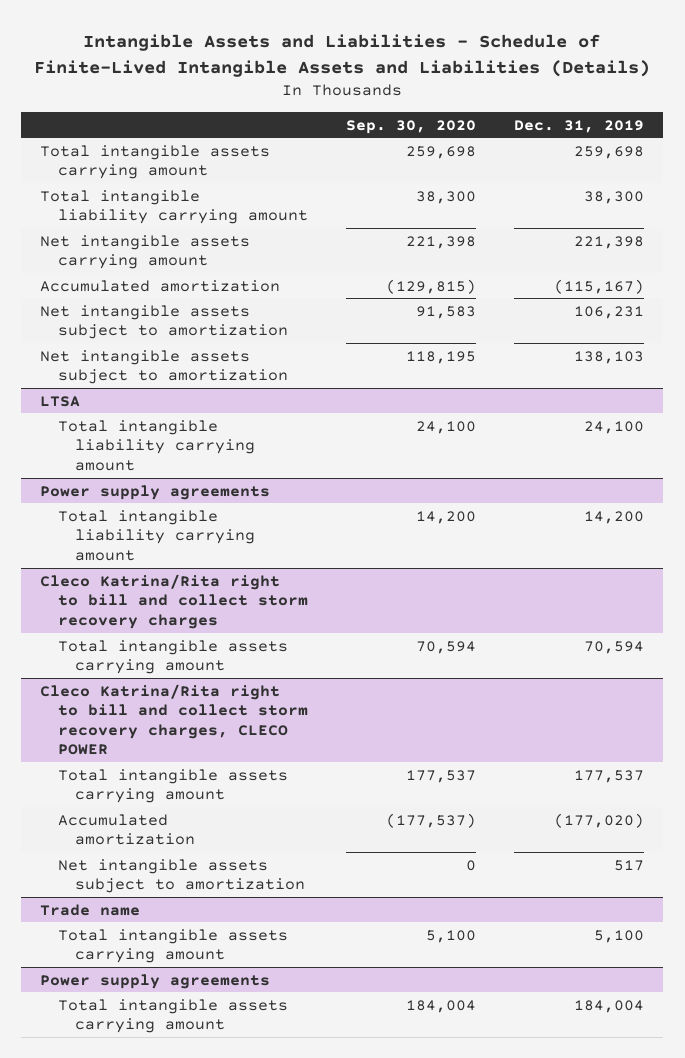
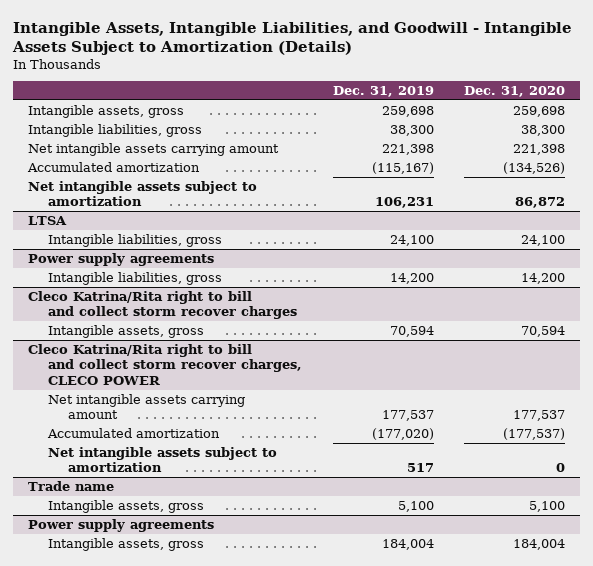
- Intangible Assets and Liabilities - Schedule of Finite-Lived Intangible Assets and Liabilities (Details)
+ Intangible Assets, Intangible Liabilities, and Goodwill - Intangible Assets Subject to Amortization (Details)
- | Sep. 30, 2020 | Dec. 31, 2019
+ | Dec. 31, 2019 | Dec. 31, 2020
- Total intangible assets carrying amount | 259,698 | 259,698
- Total intangible liability carrying amount | 38,300 | 38,300
+ Intangible assets, gross | 259,698 | 259,698
+ Intangible liabilities, gross | 38,300 | 38,300
- Net intangible assets subject to amortization | 118,195 | 138,103
@ LTSA
- Total intangible liability carrying amount | 24,100 | 24,100
+ Intangible liabilities, gross | 24,100 | 24,100
@ Power supply agreements
- Total intangible liability carrying amount | 14,200 | 14,200
- Cleco Katrina/Rita right to bill and collect storm recovery charges
- Total intangible assets carrying amount | 70,594 | 70,594
- Cleco Katrina/Rita right to bill and collect storm recovery charges, CLECO POWER
- Total intangible assets carrying amount | 177,537 | 177,537
@ Power supply agreements
+ Intangible liabilities, gross | 14,200 | 14,200
+ Cleco Katrina/Rita right to bill and collect storm recover charges
+ Intangible assets, gross | 70,594 | 70,594
+ Cleco Katrina/Rita right to bill and collect storm recover charges, CLECO POWER
+ Net intangible assets carrying amount | 177,537 | 177,537
@ Trade name
- Total intangible assets carrying amount | 5,100 | 5,100
+ Intangible assets, gross | 5,100 | 5,100
@ Power supply agreements
- Total intangible assets carrying amount | 184,004 | 184,004
+ Intangible assets, gross | 184,004 | 184,004

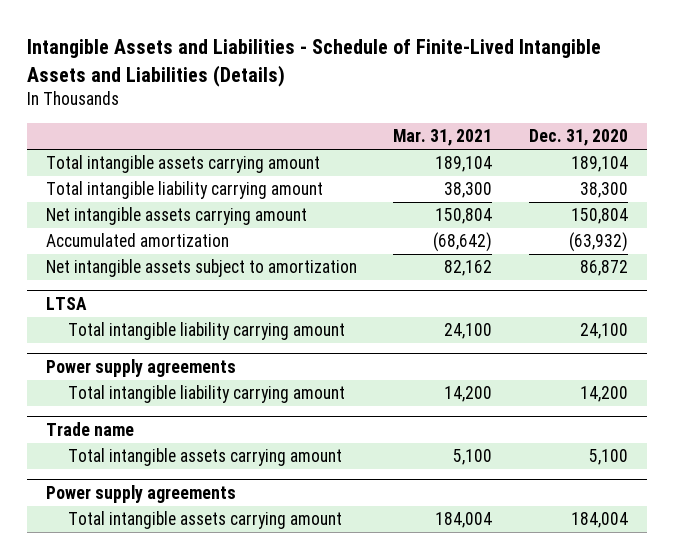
- Intangible Assets, Intangible Liabilities, and Goodwill - Intangible Assets Subject to Amortization (Details)
+ Intangible Assets and Liabilities - Schedule of Finite-Lived Intangible Assets and Liabilities (Details)
- | Dec. 31, 2019 | Dec. 31, 2020
+ | Mar. 31, 2021 | Dec. 31, 2020
- Intangible assets, gross | 259,698 | 259,698
- Intangible liabilities, gross | 38,300 | 38,300
- Net intangible assets carrying amount | 221,398 | 221,398
- Accumulated amortization | (115,167) | (134,526)
+ Total intangible assets carrying amount | 189,104 | 189,104
+ Total intangible liability carrying amount | 38,300 | 38,300
+ Net intangible assets carrying amount | 150,804 | 150,804
+ Accumulated amortization | (68,642) | (63,932)
@ LTSA
- Intangible liabilities, gross | 24,100 | 24,100
+ Total intangible liability carrying amount | 24,100 | 24,100
@ Power supply agreements
- Intangible liabilities, gross | 14,200 | 14,200
- Cleco Katrina/Rita right to bill and collect storm recover charges
- Intangible assets, gross | 70,594 | 70,594
- Cleco Katrina/Rita right to bill and collect storm recover charges, CLECO POWER
- Net intangible assets carrying amount | 177,537 | 177,537
- Accumulated amortization | (177,020) | (177,537)
- Net intangible assets subject to amortization | 517 | 0
@ Power supply agreements
+ Total intangible liability carrying amount | 14,200 | 14,200
@ Trade name
- Intangible assets, gross | 5,100 | 5,100
+ Total intangible assets carrying amount | 5,100 | 5,100
@ Power supply agreements
- Intangible assets, gross | 184,004 | 184,004
+ Total intangible assets carrying amount | 184,004 | 184,004

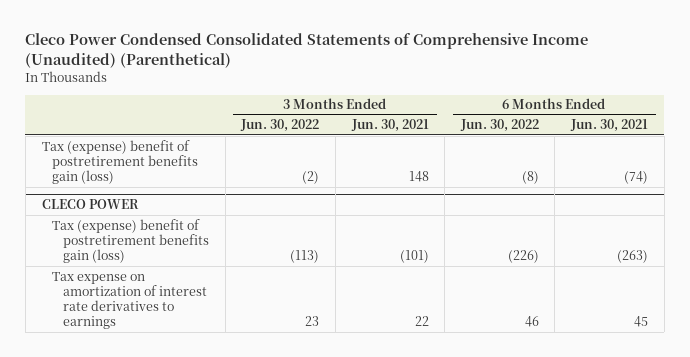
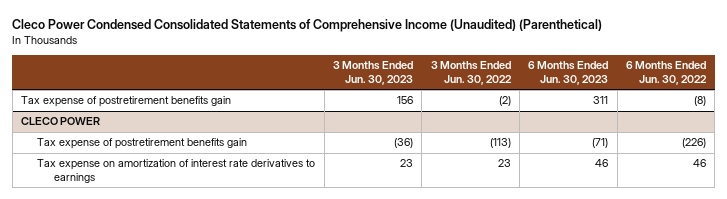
- | 3 Months Ended Jun. 30, 2022 | 3 Months Ended Jun. 30, 2021 | 6 Months Ended Jun. 30, 2022 | 6 Months Ended Jun. 30, 2021
+ | 3 Months Ended Jun. 30, 2023 | 3 Months Ended Jun. 30, 2022 | 6 Months Ended Jun. 30, 2023 | 6 Months Ended Jun. 30, 2022
- Tax (expense) benefit of postretirement benefits gain (loss) | (2) | 148 | (8) | (74)
+ Tax expense of postretirement benefits gain | 156 | (2) | 311 | (8)
@ CLECO POWER
- Tax (expense) benefit of postretirement benefits gain (loss) | (113) | (101) | (226) | (263)
+ Tax expense of postretirement benefits gain | (36) | (113) | (71) | (226)

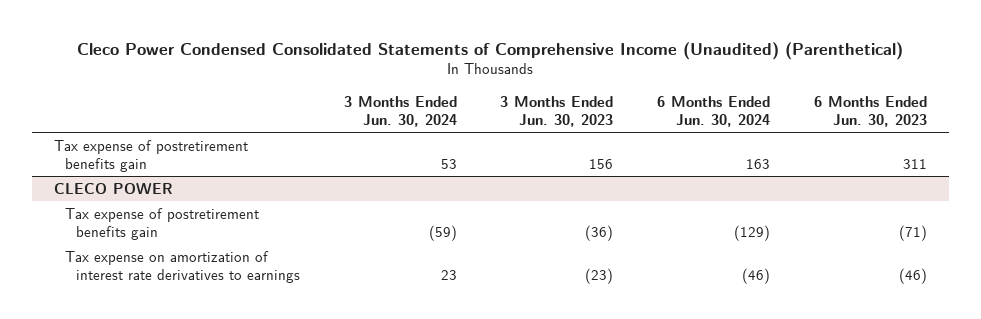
- | 3 Months Ended Jun. 30, 2023 | 3 Months Ended Jun. 30, 2022 | 6 Months Ended Jun. 30, 2023 | 6 Months Ended Jun. 30, 2022
+ | 3 Months Ended Jun. 30, 2024 | 3 Months Ended Jun. 30, 2023 | 6 Months Ended Jun. 30, 2024 | 6 Months Ended Jun. 30, 2023
@ CLECO POWER
- Tax expense on amortization of interest rate derivatives to earnings | 23 | 23 | 46 | 46
+ Tax expense on amortization of interest rate derivatives to earnings | 23 | (23) | (46) | (46)

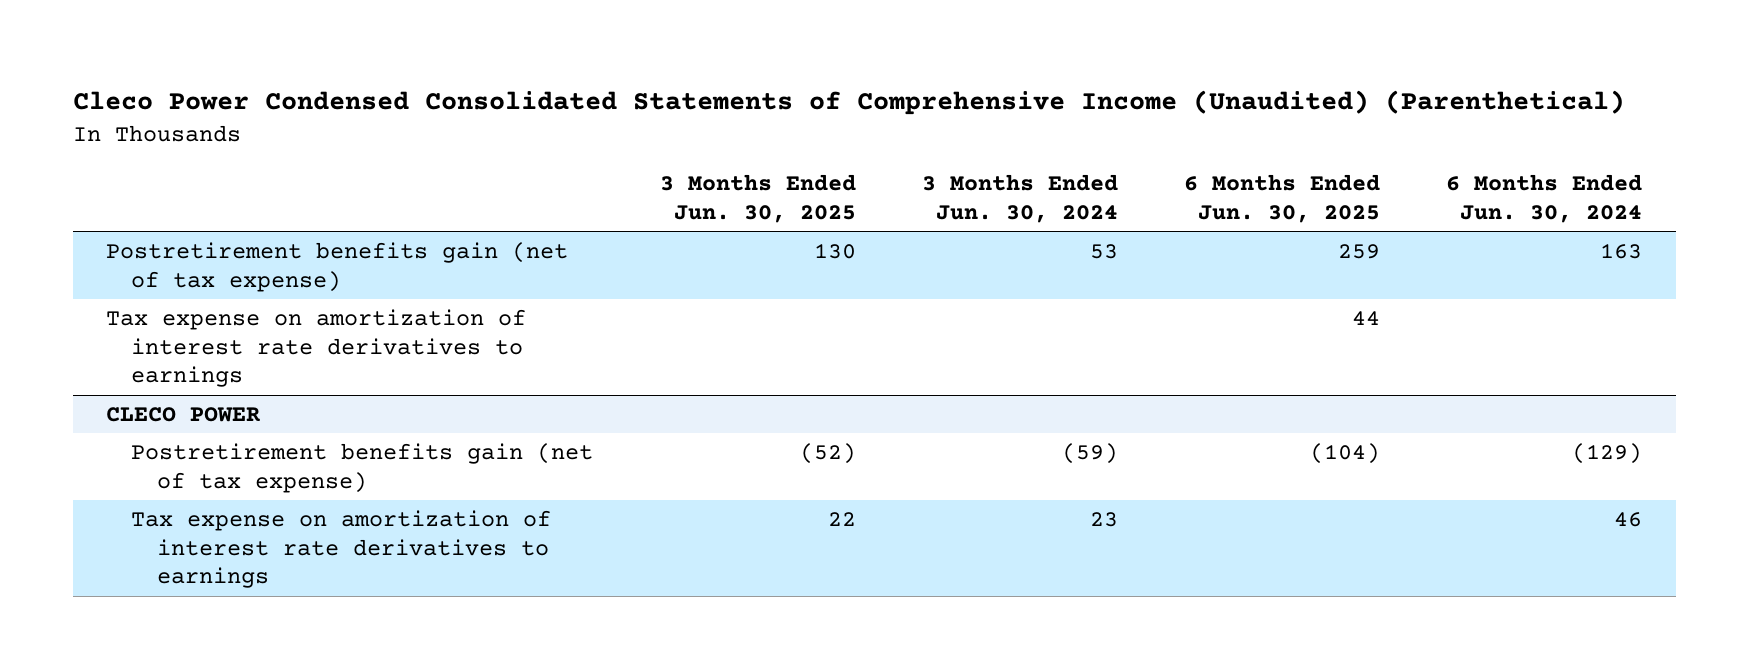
- | 3 Months Ended Jun. 30, 2024 | 3 Months Ended Jun. 30, 2023 | 6 Months Ended Jun. 30, 2024 | 6 Months Ended Jun. 30, 2023
+ | 3 Months Ended Jun. 30, 2025 | 3 Months Ended Jun. 30, 2024 | 6 Months Ended Jun. 30, 2025 | 6 Months Ended Jun. 30, 2024
- Tax expense of postretirement benefits gain | 53 | 156 | 163 | 311
+ Postretirement benefits gain (net of tax expense) | 130 | 53 | 259 | 163
+ Tax expense on amortization of interest rate derivatives to earnings | | | 44 |
@ CLECO POWER
- Tax expense of postretirement benefits gain | (59) | (36) | (129) | (71)
- Tax expense on amortization of interest rate derivatives to earnings | 23 | (23) | (46) | (46)
+ Postretirement benefits gain (net of tax expense) | (52) | (59) | (104) | (129)
+ Tax expense on amortization of interest rate derivatives to earnings | 22 | 23 | | 46

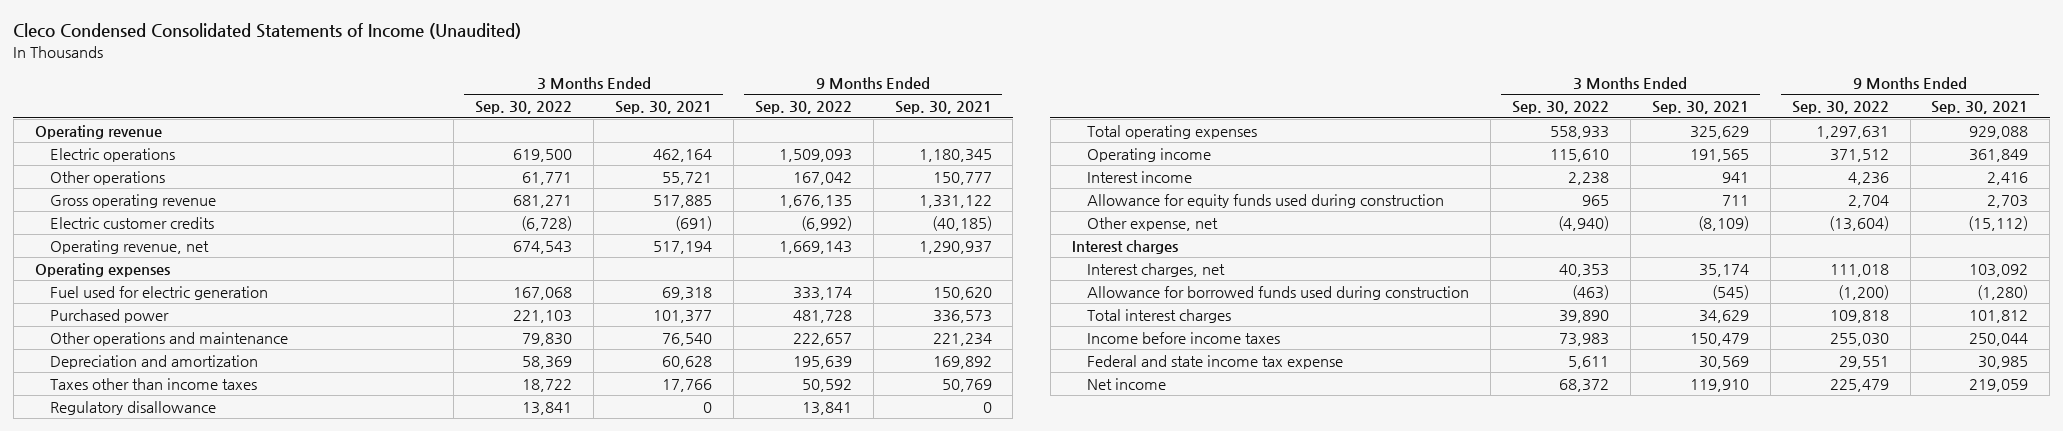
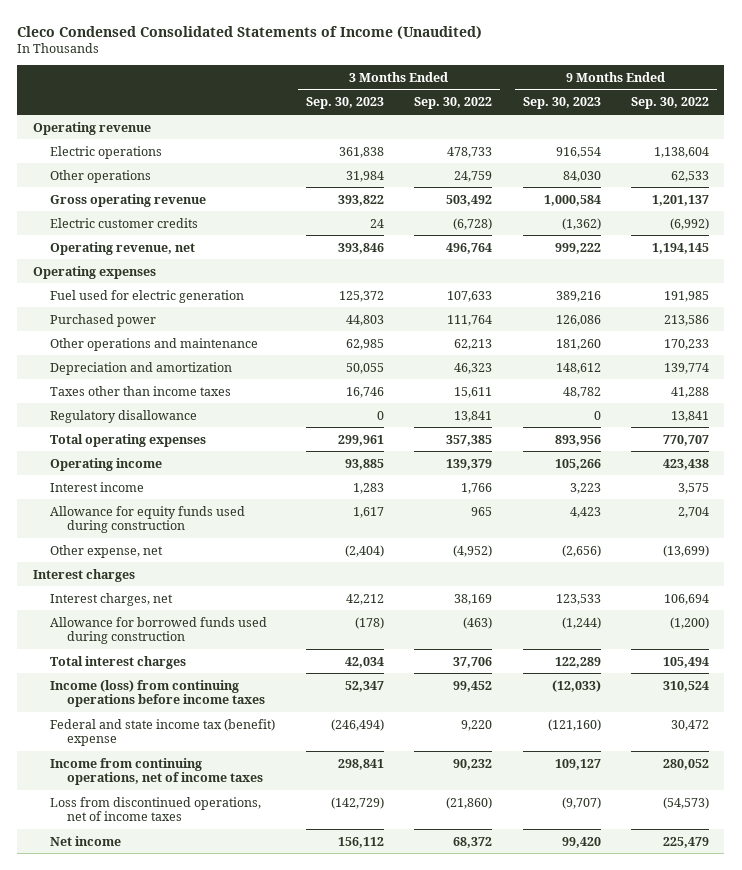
- | 3 Months Ended Sep. 30, 2022 | 3 Months Ended Sep. 30, 2021 | 9 Months Ended Sep. 30, 2022 | 9 Months Ended Sep. 30, 2021
+ | 3 Months Ended Sep. 30, 2023 | 3 Months Ended Sep. 30, 2022 | 9 Months Ended Sep. 30, 2023 | 9 Months Ended Sep. 30, 2022
- Electric operations | 619,500 | 462,164 | 1,509,093 | 1,180,345
- Other operations | 61,771 | 55,721 | 167,042 | 150,777
- Gross operating revenue | 681,271 | 517,885 | 1,676,135 | 1,331,122
+ Electric operations | 361,838 | 478,733 | 916,554 | 1,138,604
+ Other operations | 31,984 | 24,759 | 84,030 | 62,533
+ Gross operating revenue | 393,822 | 503,492 | 1,000,584 | 1,201,137
- Operating revenue, net | 674,543 | 517,194 | 1,669,143 | 1,290,937
+ Operating revenue, net | 393,846 | 496,764 | 999,222 | 1,194,145
- Fuel used for electric generation | 167,068 | 69,318 | 333,174 | 150,620
- Purchased power | 221,103 | 101,377 | 481,728 | 336,573
- Other operations and maintenance | 79,830 | 76,540 | 222,657 | 221,234
- Depreciation and amortization | 58,369 | 60,628 | 195,639 | 169,892
- Taxes other than income taxes | 18,722 | 17,766 | 50,592 | 50,769
+ Fuel used for electric generation | 125,372 | 107,633 | 389,216 | 191,985
+ Purchased power | 44,803 | 111,764 | 126,086 | 213,586
+ Other operations and maintenance | 62,985 | 62,213 | 181,260 | 170,233
+ Depreciation and amortization | 50,055 | 46,323 | 148,612 | 139,774
+ Taxes other than income taxes | 16,746 | 15,611 | 48,782 | 41,288
- Total operating expenses | 558,933 | 325,629 | 1,297,631 | 929,088
- Operating income | 115,610 | 191,565 | 371,512 | 361,849
- Interest income | 2,238 | 941 | 4,236 | 2,416
+ Total operating expenses | 299,961 | 357,385 | 893,956 | 770,707
+ Operating income | 93,885 | 139,379 | 105,266 | 423,438
+ Interest income | 1,283 | 1,766 | 3,223 | 3,575
- Other expense, net | (4,940) | (8,109) | (13,604) | (15,112)
+ Other expense, net | (2,404) | (4,952) | (2,656) | (13,699)
- Interest charges, net | 40,353 | 35,174 | 111,018 | 103,092
+ Interest charges, net | 42,212 | 38,169 | 123,533 | 106,694
- Total interest charges | 39,890 | 34,629 | 109,818 | 101,812
- Income before income taxes | 73,983 | 150,479 | 255,030 | 250,044
- Federal and state income tax expense | 5,611 | 30,569 | 29,551 | 30,985
+ Total interest charges | 42,034 | 37,706 | 122,289 | 105,494
+ Income (loss) from continuing operations before income taxes | 52,347 | 99,452 | (12,033) | 310,524
+ Federal and state income tax (benefit) expense | (246,494) | 9,220 | (121,160) | 30,472
+ Income from continuing operations, net of income taxes | 298,841 | 90,232 | 109,127 | 280,052
+ Loss from discontinued operations, net of income taxes | (142,729) | (21,860) | (9,707) | (54,573)

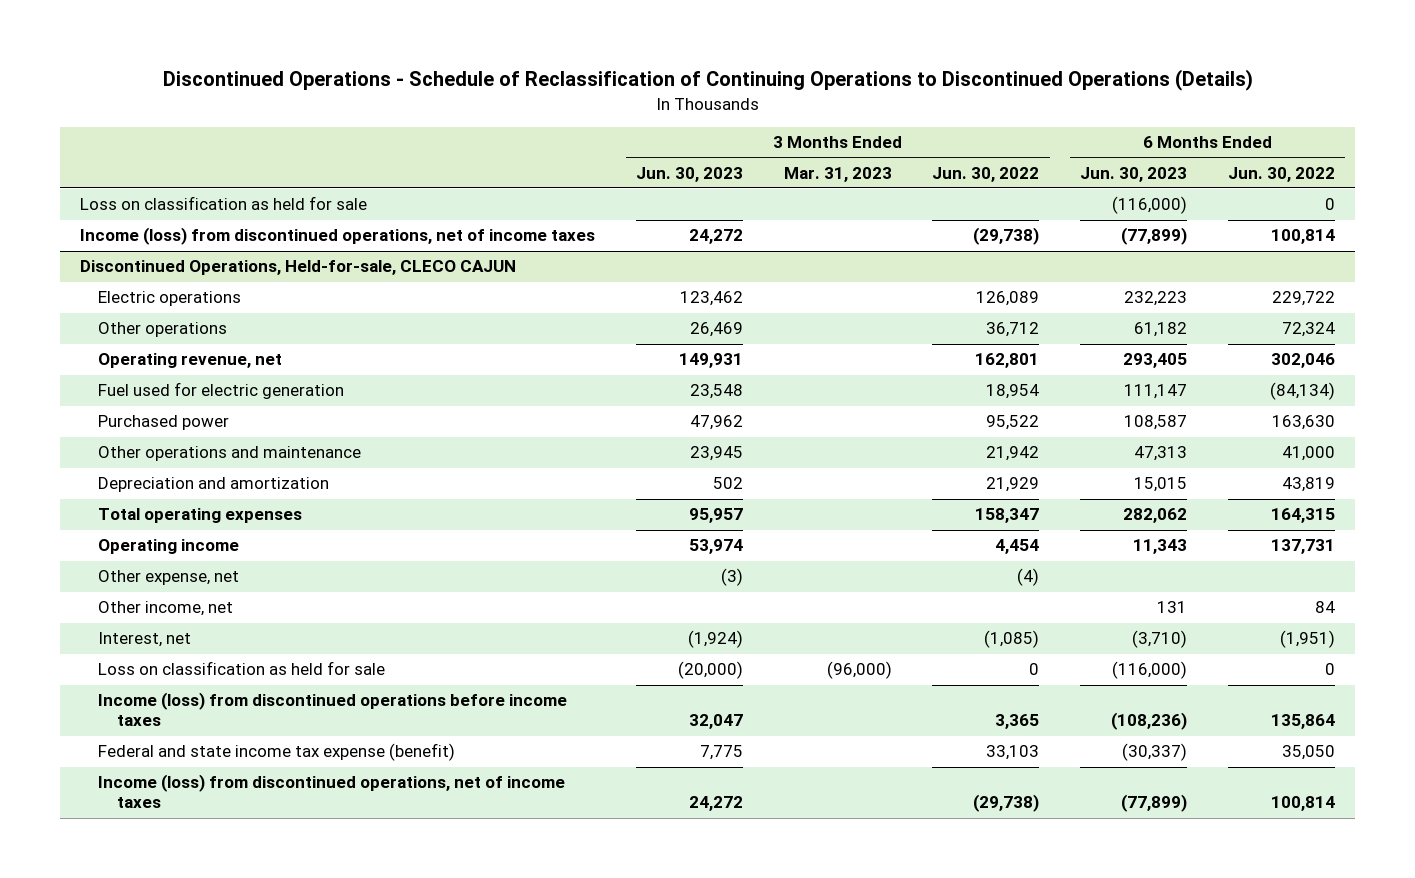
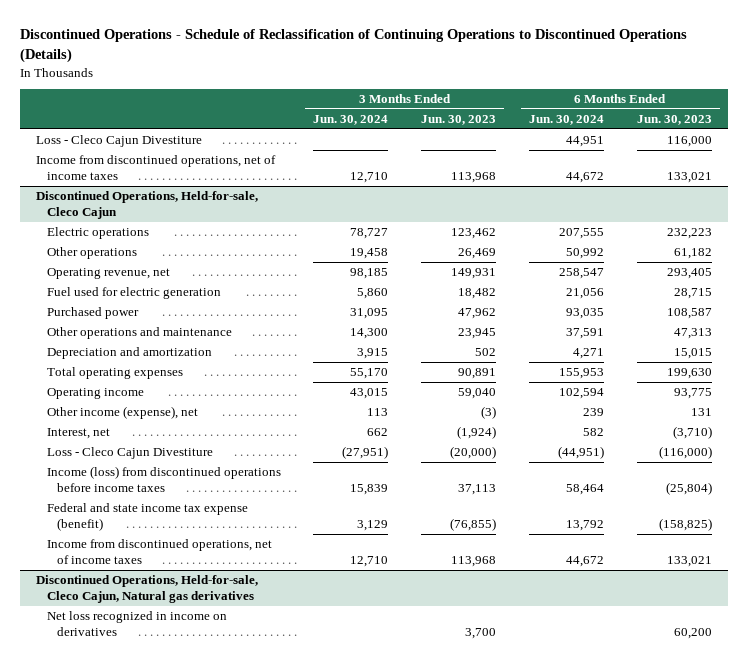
- | 3 Months Ended Jun. 30, 2023 | 3 Months Ended Mar. 31, 2023 | 3 Months Ended Jun. 30, 2022 | 6 Months Ended Jun. 30, 2023 | 6 Months Ended Jun. 30, 2022
+ | 3 Months Ended Jun. 30, 2024 | 3 Months Ended Jun. 30, 2023 | 6 Months Ended Jun. 30, 2024 | 6 Months Ended Jun. 30, 2023
- Loss on classification as held for sale | | | | (116,000) | 0
- Income (loss) from discontinued operations, net of income taxes | 24,272 | | (29,738) | (77,899) | 100,814
- Discontinued Operations, Held-for-sale, CLECO CAJUN
+ Loss - Cleco Cajun Divestiture | | | 44,951 | 116,000
+ Income from discontinued operations, net of income taxes | 12,710 | 113,968 | 44,672 | 133,021
+ Discontinued Operations, Held-for-sale, Cleco Cajun
- Fuel used for electric generation | 23,548 | | 18,954 | 111,147 | (84,134)
+ Fuel used for electric generation | 5,860 | 18,482 | 21,056 | 28,715
- Total operating expenses | 95,957 | | 158,347 | 282,062 | 164,315
- Operating income | 53,974 | | 4,454 | 11,343 | 137,731
- Other expense, net | (3) | | (4) | |
- Other income, net | | | | 131 | 84
+ Total operating expenses | 55,170 | 90,891 | 155,953 | 199,630
+ Operating income | 43,015 | 59,040 | 102,594 | 93,775
+ Other income (expense), net | 113 | (3) | 239 | 131
- Loss on classification as held for sale | (20,000) | (96,000) | 0 | (116,000) | 0
- Income (loss) from discontinued operations before income taxes | 32,047 | | 3,365 | (108,236) | 135,864
- Federal and state income tax expense (benefit) | 7,775 | | 33,103 | (30,337) | 35,050
- Income (loss) from discontinued operations, net of income taxes | 24,272 | | (29,738) | (77,899) | 100,814
+ Loss - Cleco Cajun Divestiture | (27,951) | (20,000) | (44,951) | (116,000)
+ Income (loss) from discontinued operations before income taxes | 15,839 | 37,113 | 58,464 | (25,804)
+ Federal and state income tax expense (benefit) | 3,129 | (76,855) | 13,792 | (158,825)
+ Income from discontinued operations, net of income taxes | 12,710 | 113,968 | 44,672 | 133,021
+ Discontinued Operations, Held-for-sale, Cleco Cajun, Natural gas derivatives
+ Net loss recognized in income on derivatives | | 3,700 | | 60,200

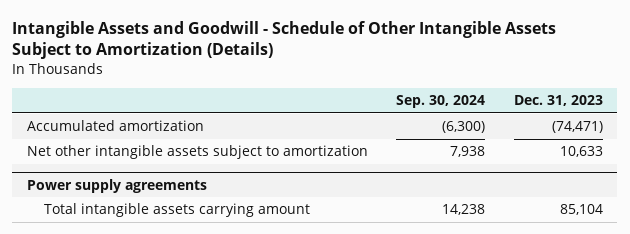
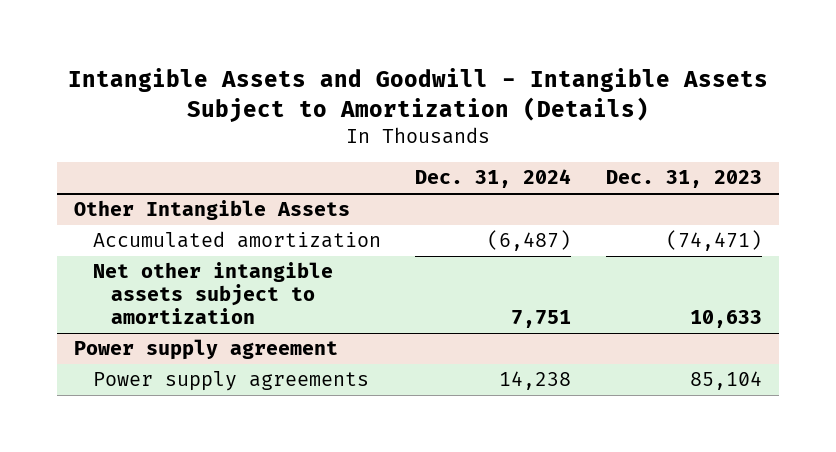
- Intangible Assets and Goodwill - Schedule of Other Intangible Assets Subject to Amortization (Details)
+ Intangible Assets and Goodwill - Intangible Assets Subject to Amortization (Details)
- | Sep. 30, 2024 | Dec. 31, 2023
+ | Dec. 31, 2024 | Dec. 31, 2023
+ Other Intangible Assets
- Power supply agreements
- Total intangible assets carrying amount | 14,238 | 85,104
+ Power supply agreement
+ Power supply agreements | 14,238 | 85,104

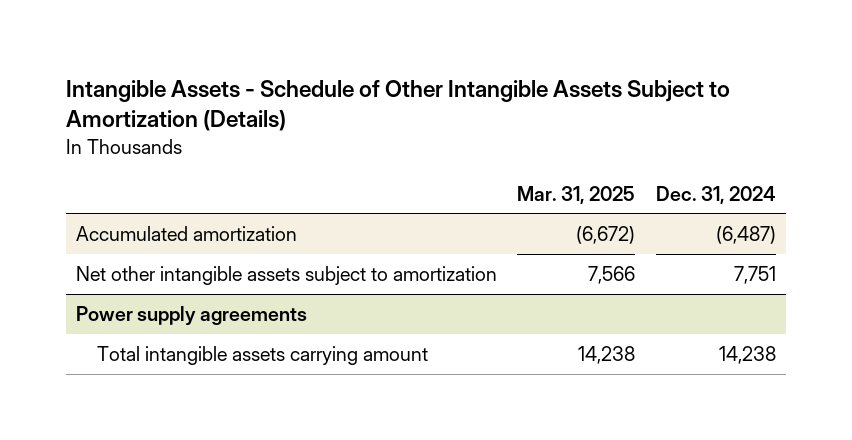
- Intangible Assets and Goodwill - Intangible Assets Subject to Amortization (Details)
+ Intangible Assets - Schedule of Other Intangible Assets Subject to Amortization (Details)
- | Dec. 31, 2024 | Dec. 31, 2023
+ | Mar. 31, 2025 | Dec. 31, 2024
- Other Intangible Assets
- Power supply agreement
- Power supply agreements | 14,238 | 85,104
+ Power supply agreements
+ Total intangible assets carrying amount | 14,238 | 14,238

